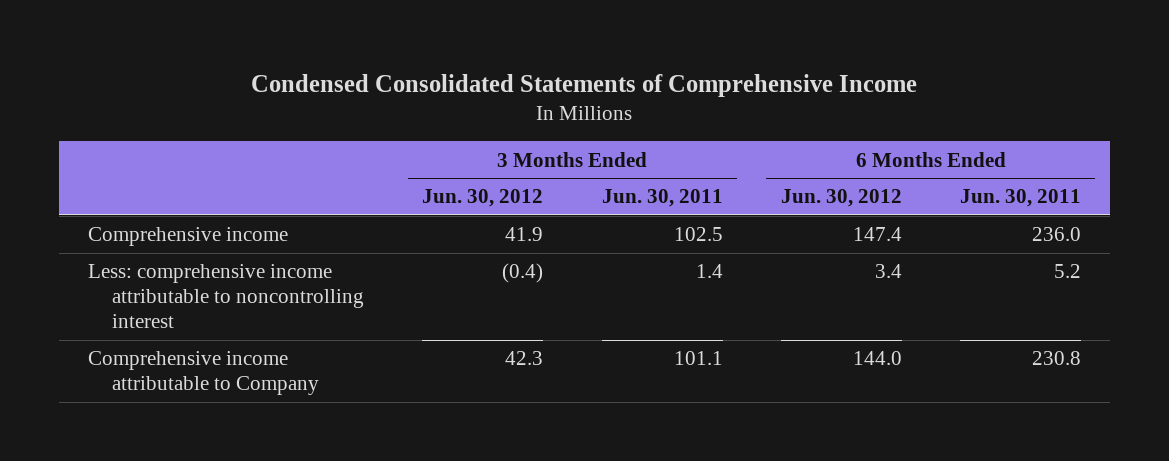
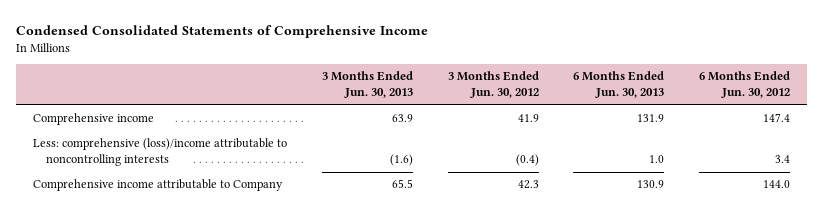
- | 3 Months Ended Jun. 30, 2012 | 3 Months Ended Jun. 30, 2011 | 6 Months Ended Jun. 30, 2012 | 6 Months Ended Jun. 30, 2011
+ | 3 Months Ended Jun. 30, 2013 | 3 Months Ended Jun. 30, 2012 | 6 Months Ended Jun. 30, 2013 | 6 Months Ended Jun. 30, 2012
- Less: comprehensive income attributable to noncontrolling interest | (0.4) | 1.4 | 3.4 | 5.2
+ Less: comprehensive (loss)/income attributable to noncontrolling interests | (1.6) | (0.4) | 1.0 | 3.4

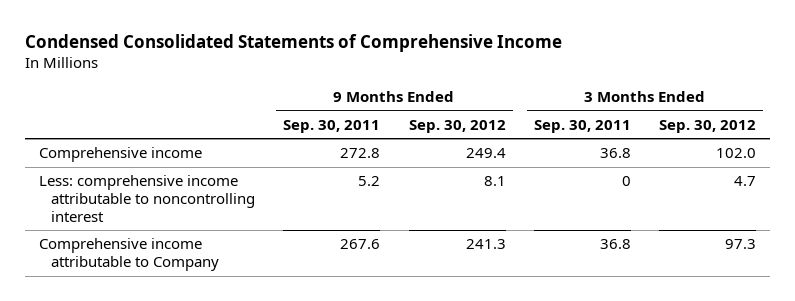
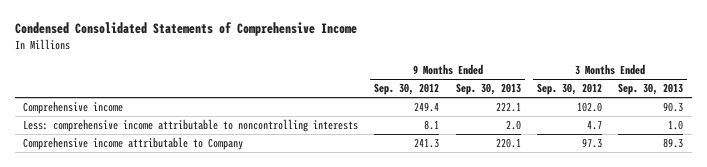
- | 9 Months Ended Sep. 30, 2011 | 9 Months Ended Sep. 30, 2012 | 3 Months Ended Sep. 30, 2011 | 3 Months Ended Sep. 30, 2012
+ | 9 Months Ended Sep. 30, 2012 | 9 Months Ended Sep. 30, 2013 | 3 Months Ended Sep. 30, 2012 | 3 Months Ended Sep. 30, 2013
- Less: comprehensive income attributable to noncontrolling interest | 5.2 | 8.1 | 0 | 4.7
+ Less: comprehensive income attributable to noncontrolling interests | 8.1 | 2.0 | 4.7 | 1.0

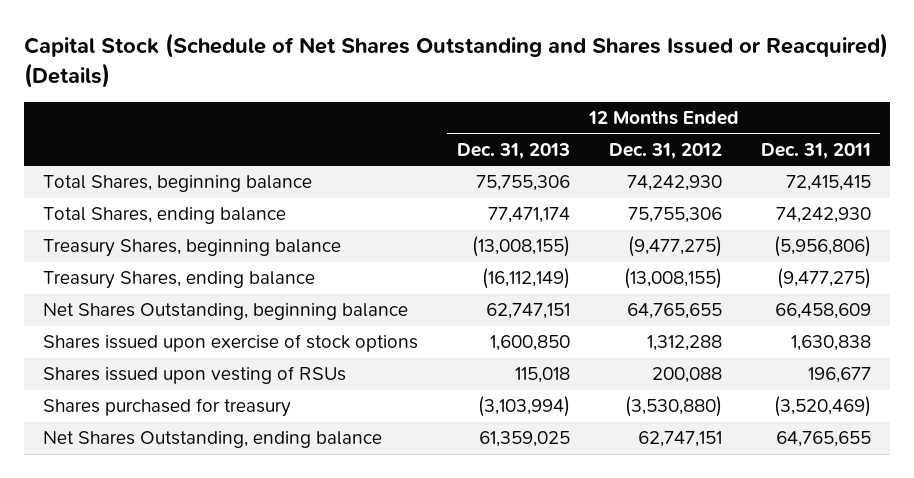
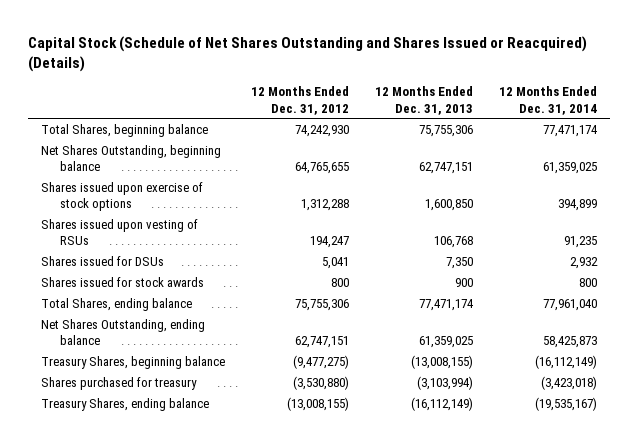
- | 12 Months Ended Dec. 31, 2013 | 12 Months Ended Dec. 31, 2012 | 12 Months Ended Dec. 31, 2011
+ | 12 Months Ended Dec. 31, 2012 | 12 Months Ended Dec. 31, 2013 | 12 Months Ended Dec. 31, 2014
- Shares issued upon vesting of RSUs | 115,018 | 200,088 | 196,677
+ Shares issued upon vesting of RSUs | 194,247 | 106,768 | 91,235
+ Shares issued for DSUs | 5,041 | 7,350 | 2,932
+ Shares issued for stock awards | 800 | 900 | 800
moved down: Total Shares, ending balance | 75,755,306 | 77,471,174 | 77,961,040
moved down: Treasury Shares, beginning balance | (9,477,275) | (13,008,155) | (16,112,149)
moved down: Shares purchased for treasury | (3,530,880) | (3,103,994) | (3,423,018)
moved down: Treasury Shares, ending balance | (13,008,155) | (16,112,149) | (19,535,167)

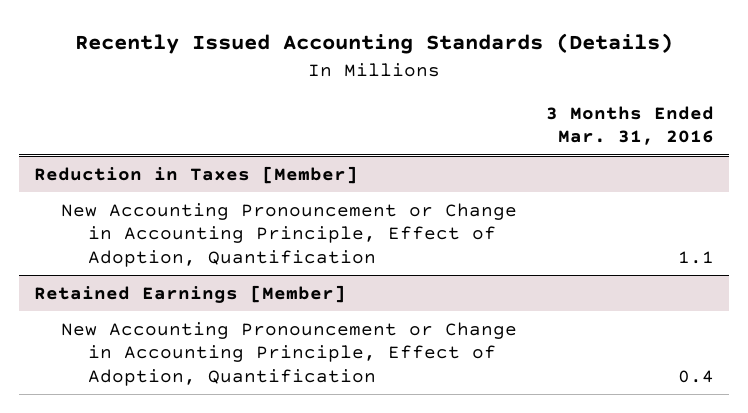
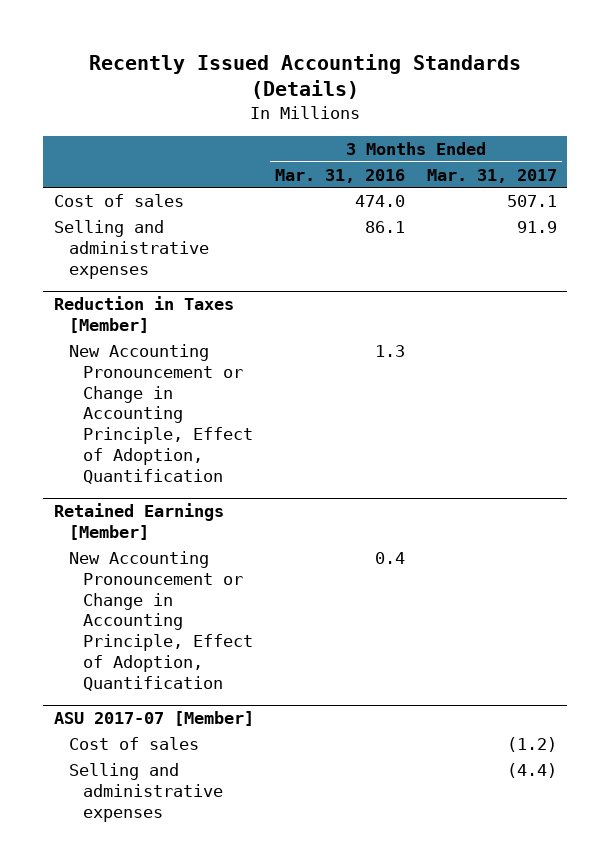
- | 3 Months Ended Mar. 31, 2016
+ | 3 Months Ended Mar. 31, 2016 | 3 Months Ended Mar. 31, 2017
+ Cost of sales | 474.0 | 507.1
+ Selling and administrative expenses | 86.1 | 91.9
@ Reduction in Taxes [Member]
- New Accounting Pronouncement or Change in Accounting Principle, Effect of Adoption, Quantification | 1.1
+ New Accounting Pronouncement or Change in Accounting Principle, Effect of Adoption, Quantification | 1.3 |
+ ASU 2017-07 [Member]
+ Cost of sales | | (1.2)
+ Selling and administrative expenses | | (4.4)

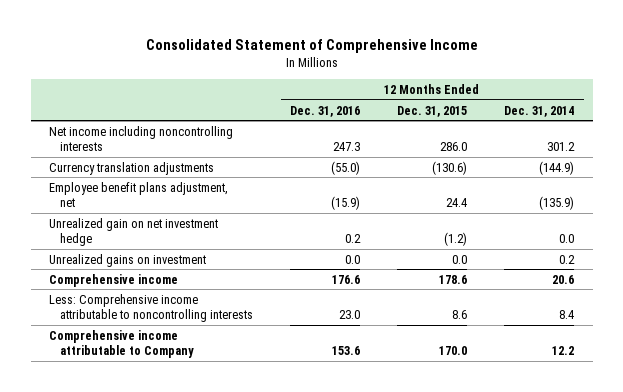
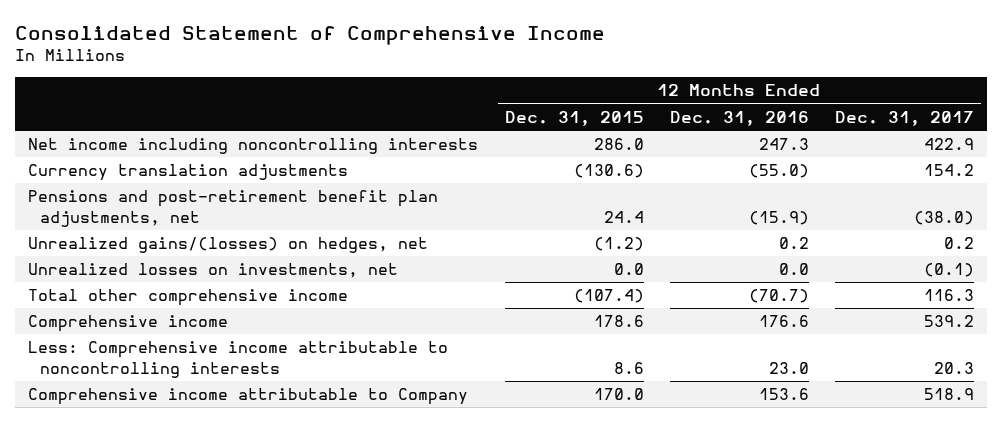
- | 12 Months Ended Dec. 31, 2016 | 12 Months Ended Dec. 31, 2015 | 12 Months Ended Dec. 31, 2014
+ | 12 Months Ended Dec. 31, 2015 | 12 Months Ended Dec. 31, 2016 | 12 Months Ended Dec. 31, 2017
- Employee benefit plans adjustment, net | (15.9) | 24.4 | (135.9)
- Unrealized gain on net investment hedge | 0.2 | (1.2) | 0.0
- Unrealized gains on investment | 0.0 | 0.0 | 0.2
+ Pensions and post-retirement benefit plan adjustments, net | 24.4 | (15.9) | (38.0)
+ Unrealized gains/(losses) on hedges, net | (1.2) | 0.2 | 0.2
+ Unrealized losses on investments, net | 0.0 | 0.0 | (0.1)
+ Total other comprehensive income | (107.4) | (70.7) | 116.3

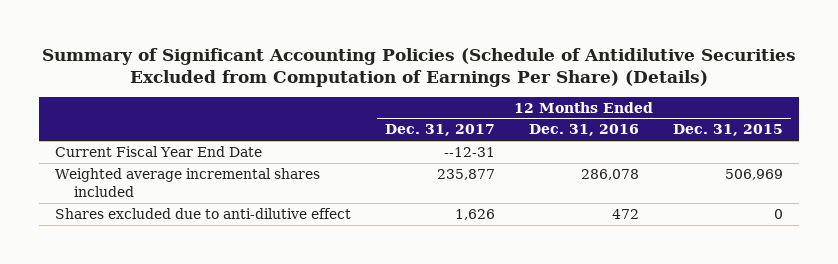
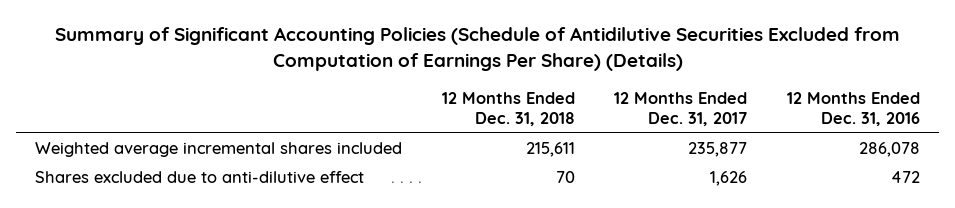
- | 12 Months Ended Dec. 31, 2017 | 12 Months Ended Dec. 31, 2016 | 12 Months Ended Dec. 31, 2015
+ | 12 Months Ended Dec. 31, 2018 | 12 Months Ended Dec. 31, 2017 | 12 Months Ended Dec. 31, 2016
- Current Fiscal Year End Date | --12-31 | |

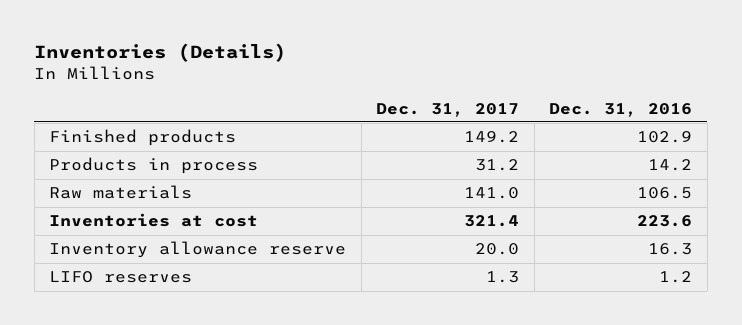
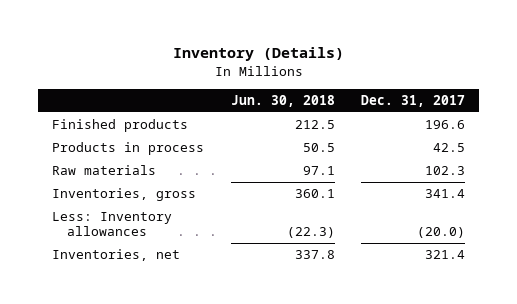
- Inventories (Details)
+ Inventory (Details)
- | Dec. 31, 2017 | Dec. 31, 2016
+ | Jun. 30, 2018 | Dec. 31, 2017
- Finished products | 149.2 | 102.9
- Products in process | 31.2 | 14.2
- Raw materials | 141.0 | 106.5
- Inventories at cost | 321.4 | 223.6
- Inventory allowance reserve | 20.0 | 16.3
- LIFO reserves | 1.3 | 1.2
+ Finished products | 212.5 | 196.6
+ Products in process | 50.5 | 42.5
+ Raw materials | 97.1 | 102.3
+ Inventories, gross | 360.1 | 341.4
+ Less: Inventory allowances | (22.3) | (20.0)
+ Inventories, net | 337.8 | 321.4

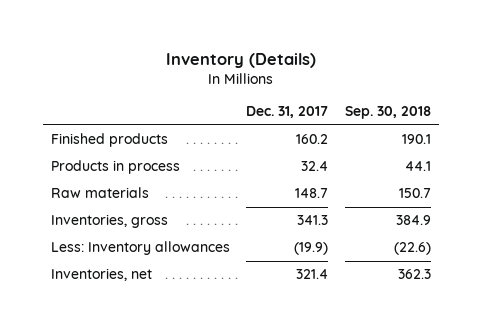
- | Jun. 30, 2018 | Dec. 31, 2017
+ | Dec. 31, 2017 | Sep. 30, 2018
- Finished products | 212.5 | 196.6
- Products in process | 50.5 | 42.5
- Raw materials | 97.1 | 102.3
- Inventories, gross | 360.1 | 341.4
- Less: Inventory allowances | (22.3) | (20.0)
+ Finished products | 160.2 | 190.1
+ Products in process | 32.4 | 44.1
+ Raw materials | 148.7 | 150.7
+ Inventories, gross | 341.3 | 384.9
+ Less: Inventory allowances | (19.9) | (22.6)

